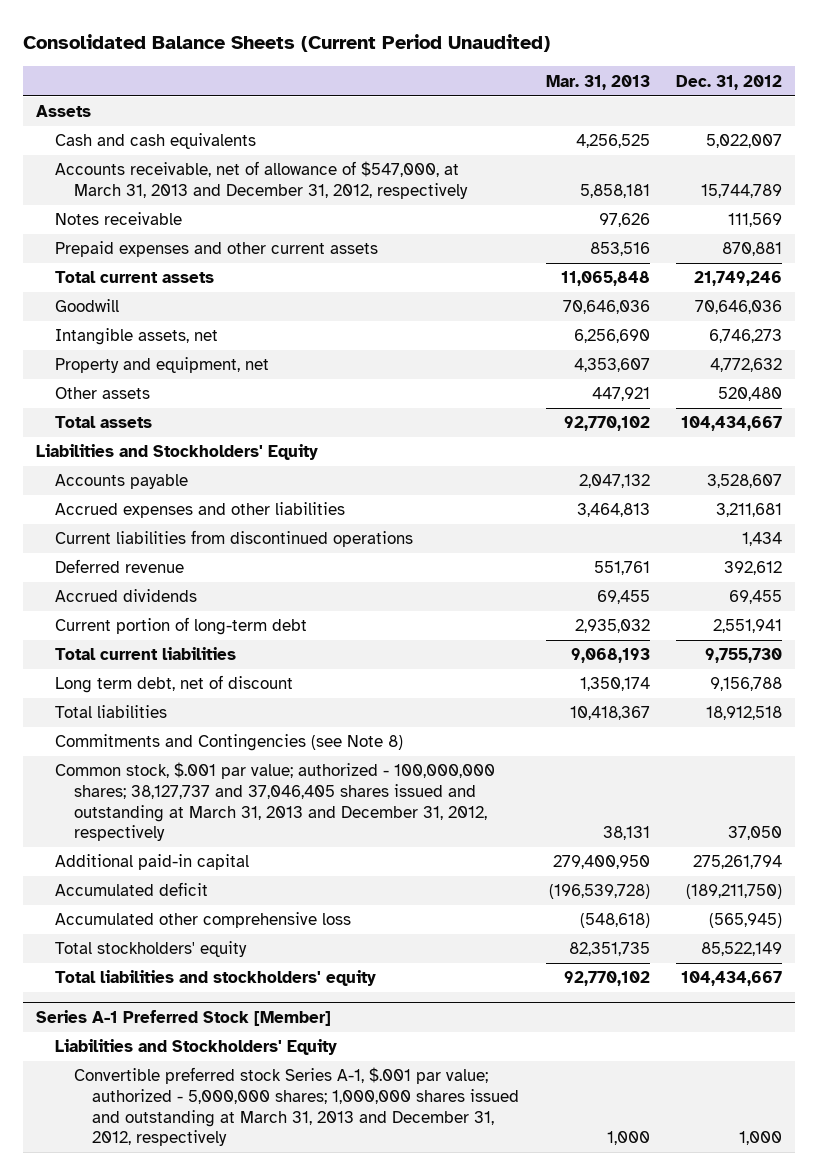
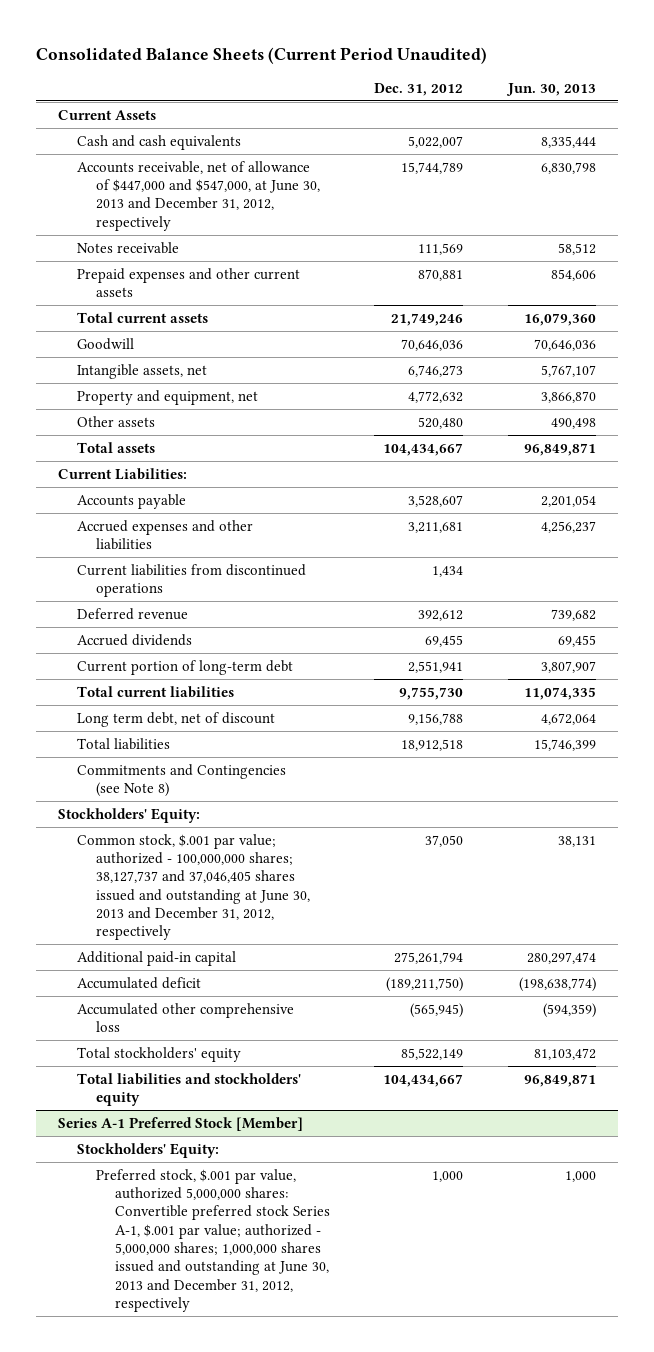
- | Mar. 31, 2013 | Dec. 31, 2012
+ | Dec. 31, 2012 | Jun. 30, 2013
- Assets
+ Current Assets
- Accounts receivable, net of allowance of $547,000, at March 31, 2013 and December 31, 2012, respectively | 5,858,181 | 15,744,789
+ Accounts receivable, net of allowance of $447,000 and $547,000, at June 30, 2013 and December 31, 2012, respectively | 15,744,789 | 6,830,798
- Liabilities and Stockholders' Equity
+ Current Liabilities:
- Common stock, $.001 par value; authorized - 100,000,000 shares; 38,127,737 and 37,046,405 shares issued and outstanding at March 31, 2013 and December 31, 2012, respectively | 38,131 | 37,050
+ Stockholders' Equity:
+ Common stock, $.001 par value; authorized - 100,000,000 shares; 38,127,737 and 37,046,405 shares issued and outstanding at June 30, 2013 and December 31, 2012, respectively | 37,050 | 38,131
@ Series A-1 Preferred Stock [Member]
- Liabilities and Stockholders' Equity
- Convertible preferred stock Series A-1, $.001 par value; authorized - 5,000,000 shares; 1,000,000 shares issued and outstanding at March 31, 2013 and December 31, 2012, respectively | 1,000 | 1,000
+ Stockholders' Equity:
+ Preferred stock, $.001 par value, authorized 5,000,000 shares: Convertible preferred stock Series A-1, $.001 par value; authorized - 5,000,000 shares; 1,000,000 shares issued and outstanding at June 30, 2013 and December 31, 2012, respectively | 1,000 | 1,000

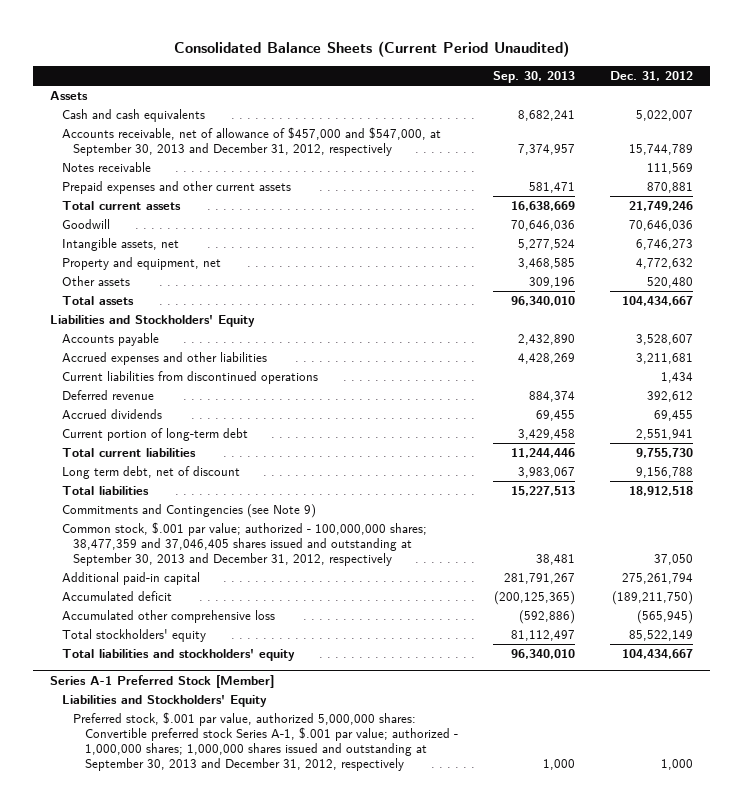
- | Dec. 31, 2012 | Jun. 30, 2013
+ | Sep. 30, 2013 | Dec. 31, 2012
- Current Assets
+ Assets
- Accounts receivable, net of allowance of $447,000 and $547,000, at June 30, 2013 and December 31, 2012, respectively | 15,744,789 | 6,830,798
+ Accounts receivable, net of allowance of $457,000 and $547,000, at September 30, 2013 and December 31, 2012, respectively | 7,374,957 | 15,744,789
- Current Liabilities:
+ Liabilities and Stockholders' Equity
- Commitments and Contingencies (see Note 8)
- Stockholders' Equity:
- Common stock, $.001 par value; authorized - 100,000,000 shares; 38,127,737 and 37,046,405 shares issued and outstanding at June 30, 2013 and December 31, 2012, respectively | 37,050 | 38,131
+ Commitments and Contingencies (see Note 9)
+ Common stock, $.001 par value; authorized - 100,000,000 shares; 38,477,359 and 37,046,405 shares issued and outstanding at September 30, 2013 and December 31, 2012, respectively | 38,481 | 37,050
@ Series A-1 Preferred Stock [Member]
- Stockholders' Equity:
- Preferred stock, $.001 par value, authorized 5,000,000 shares: Convertible preferred stock Series A-1, $.001 par value; authorized - 5,000,000 shares; 1,000,000 shares issued and outstanding at June 30, 2013 and December 31, 2012, respectively | 1,000 | 1,000
+ Liabilities and Stockholders' Equity
+ Preferred stock, $.001 par value, authorized 5,000,000 shares: Convertible preferred stock Series A-1, $.001 par value; authorized - 1,000,000 shares; 1,000,000 shares issued and outstanding at September 30, 2013 and December 31, 2012, respectively | 1,000 | 1,000

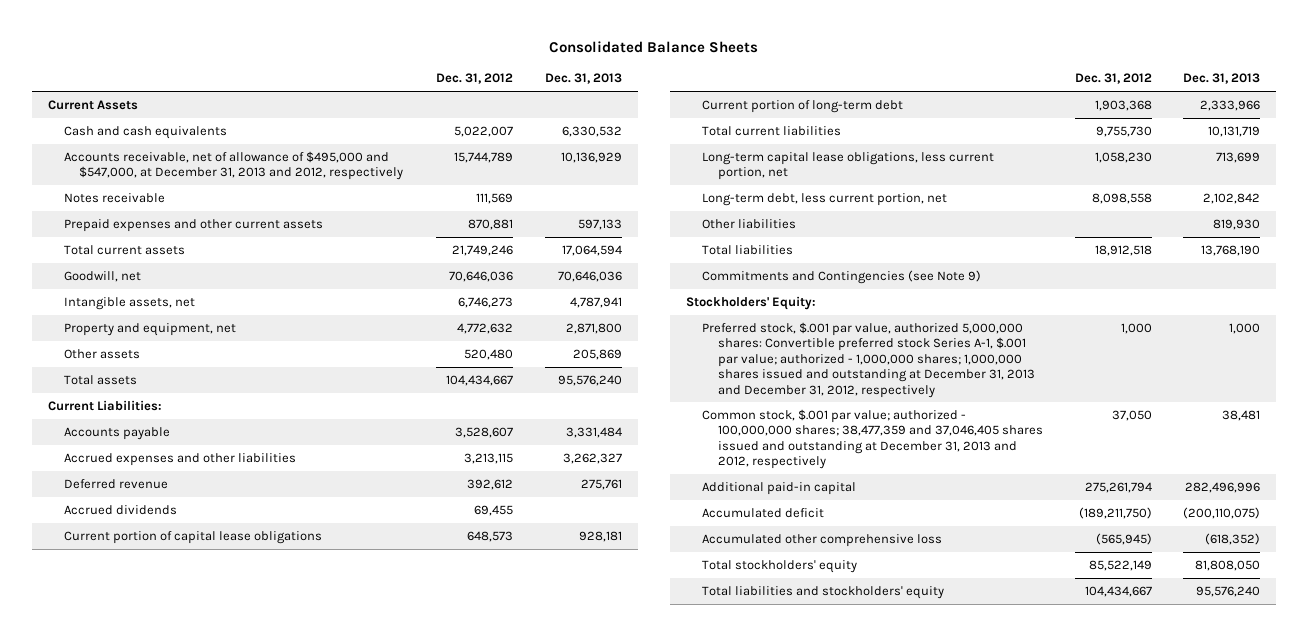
- Consolidated Balance Sheets (Current Period Unaudited)
+ Consolidated Balance Sheets
- | Sep. 30, 2013 | Dec. 31, 2012
+ | Dec. 31, 2012 | Dec. 31, 2013
- Assets
+ Current Assets
- Accounts receivable, net of allowance of $457,000 and $547,000, at September 30, 2013 and December 31, 2012, respectively | 7,374,957 | 15,744,789
+ Accounts receivable, net of allowance of $495,000 and $547,000, at December 31, 2013 and 2012, respectively | 15,744,789 | 10,136,929
- Goodwill | 70,646,036 | 70,646,036
+ Goodwill, net | 70,646,036 | 70,646,036
- Liabilities and Stockholders' Equity
+ Current Liabilities:
- Accrued expenses and other liabilities | 4,428,269 | 3,211,681
- Current liabilities from discontinued operations | | 1,434
+ Accrued expenses and other liabilities | 3,213,115 | 3,262,327
- Current portion of long-term debt | 3,429,458 | 2,551,941
+ Current portion of capital lease obligations | 648,573 | 928,181
+ Current portion of long-term debt | 1,903,368 | 2,333,966
- Long term debt, net of discount | 3,983,067 | 9,156,788
+ Long-term capital lease obligations, less current portion, net | 1,058,230 | 713,699
+ Long-term debt, less current portion, net | 8,098,558 | 2,102,842
+ Other liabilities | | 819,930
- Common stock, $.001 par value; authorized - 100,000,000 shares; 38,477,359 and 37,046,405 shares issued and outstanding at September 30, 2013 and December 31, 2012, respectively | 38,481 | 37,050
+ Stockholders' Equity:
+ Preferred stock, $.001 par value, authorized 5,000,000 shares: Convertible preferred stock Series A-1, $.001 par value; authorized - 1,000,000 shares; 1,000,000 shares issued and outstanding at December 31, 2013 and December 31, 2012, respectively | 1,000 | 1,000
+ Common stock, $.001 par value; authorized - 100,000,000 shares; 38,477,359 and 37,046,405 shares issued and outstanding at December 31, 2013 and 2012, respectively | 37,050 | 38,481
- Series A-1 Preferred Stock [Member]
- Liabilities and Stockholders' Equity
- Preferred stock, $.001 par value, authorized 5,000,000 shares: Convertible preferred stock Series A-1, $.001 par value; authorized - 1,000,000 shares; 1,000,000 shares issued and outstanding at September 30, 2013 and December 31, 2012, respectively | 1,000 | 1,000

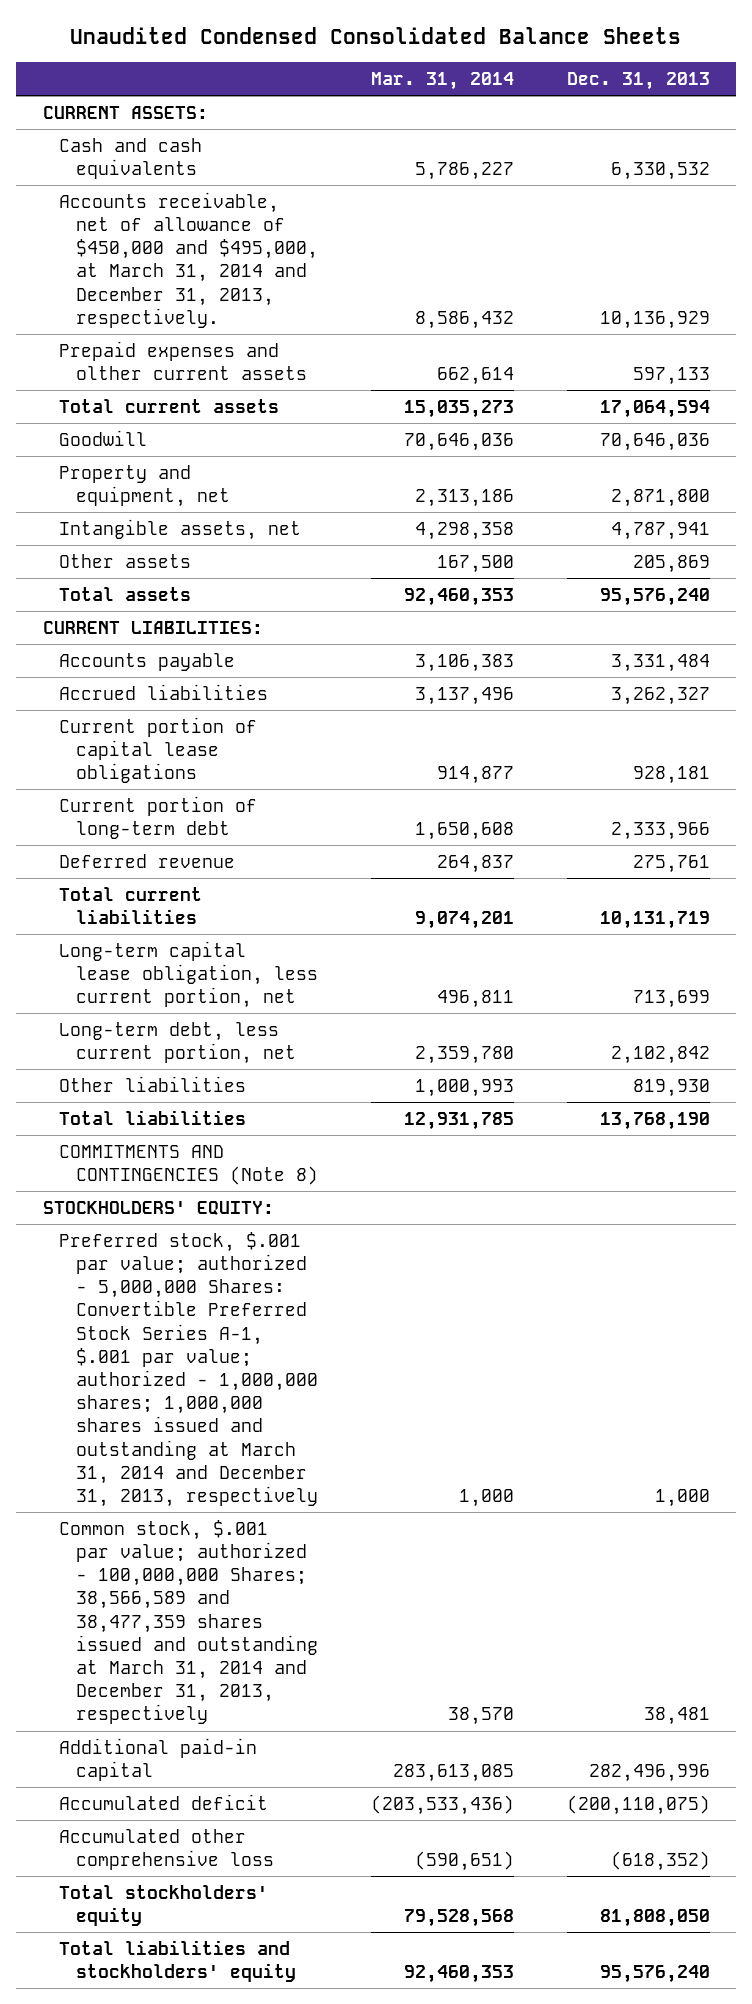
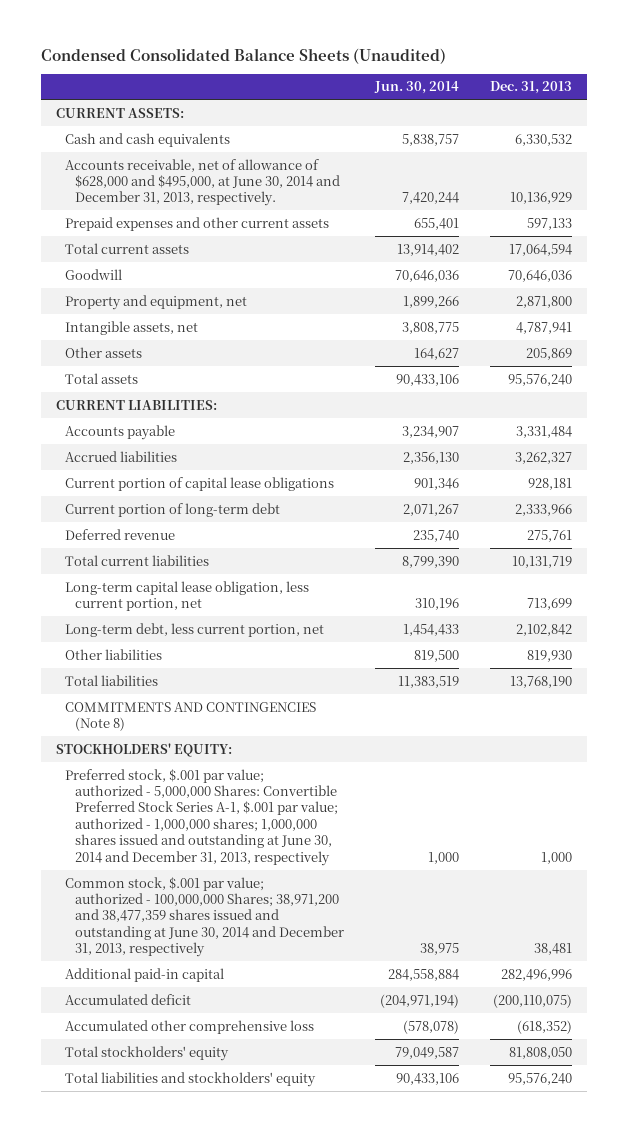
- Unaudited Condensed Consolidated Balance Sheets
+ Condensed Consolidated Balance Sheets (Unaudited)
- | Mar. 31, 2014 | Dec. 31, 2013
+ | Jun. 30, 2014 | Dec. 31, 2013
- Accounts receivable, net of allowance of $450,000 and $495,000, at March 31, 2014 and December 31, 2013, respectively. | 8,586,432 | 10,136,929
- Prepaid expenses and olther current assets | 662,614 | 597,133
+ Accounts receivable, net of allowance of $628,000 and $495,000, at June 30, 2014 and December 31, 2013, respectively. | 7,420,244 | 10,136,929
+ Prepaid expenses and other current assets | 655,401 | 597,133
- Preferred stock, $.001 par value; authorized - 5,000,000 Shares: Convertible Preferred Stock Series A-1, $.001 par value; authorized - 1,000,000 shares; 1,000,000 shares issued and outstanding at March 31, 2014 and December 31, 2013, respectively | 1,000 | 1,000
- Common stock, $.001 par value; authorized - 100,000,000 Shares; 38,566,589 and 38,477,359 shares issued and outstanding at March 31, 2014 and December 31, 2013, respectively | 38,570 | 38,481
+ Preferred stock, $.001 par value; authorized - 5,000,000 Shares: Convertible Preferred Stock Series A-1, $.001 par value; authorized - 1,000,000 shares; 1,000,000 shares issued and outstanding at June 30, 2014 and December 31, 2013, respectively | 1,000 | 1,000
+ Common stock, $.001 par value; authorized - 100,000,000 Shares; 38,971,200 and 38,477,359 shares issued and outstanding at June 30, 2014 and December 31, 2013, respectively | 38,975 | 38,481

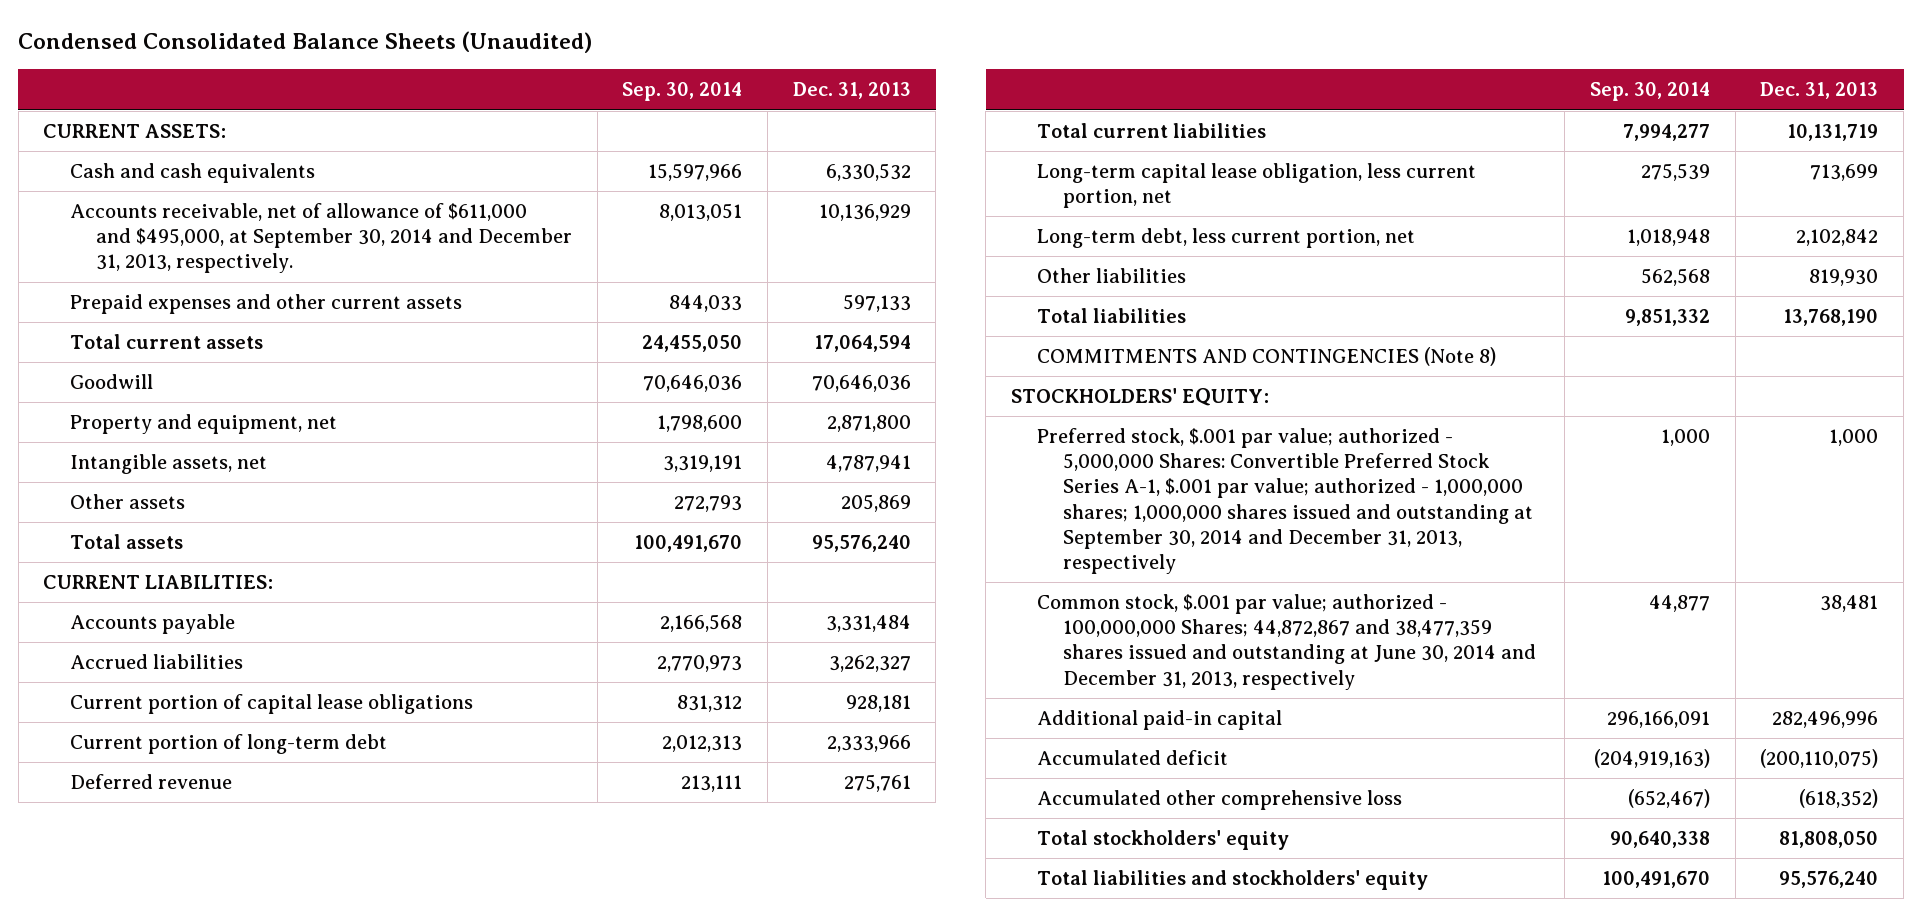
- | Jun. 30, 2014 | Dec. 31, 2013
+ | Sep. 30, 2014 | Dec. 31, 2013
- Accounts receivable, net of allowance of $628,000 and $495,000, at June 30, 2014 and December 31, 2013, respectively. | 7,420,244 | 10,136,929
+ Accounts receivable, net of allowance of $611,000 and $495,000, at September 30, 2014 and December 31, 2013, respectively. | 8,013,051 | 10,136,929
- Preferred stock, $.001 par value; authorized - 5,000,000 Shares: Convertible Preferred Stock Series A-1, $.001 par value; authorized - 1,000,000 shares; 1,000,000 shares issued and outstanding at June 30, 2014 and December 31, 2013, respectively | 1,000 | 1,000
- Common stock, $.001 par value; authorized - 100,000,000 Shares; 38,971,200 and 38,477,359 shares issued and outstanding at June 30, 2014 and December 31, 2013, respectively | 38,975 | 38,481
+ Preferred stock, $.001 par value; authorized - 5,000,000 Shares: Convertible Preferred Stock Series A-1, $.001 par value; authorized - 1,000,000 shares; 1,000,000 shares issued and outstanding at September 30, 2014 and December 31, 2013, respectively | 1,000 | 1,000
+ Common stock, $.001 par value; authorized - 100,000,000 Shares; 44,872,867 and 38,477,359 shares issued and outstanding at June 30, 2014 and December 31, 2013, respectively | 44,877 | 38,481

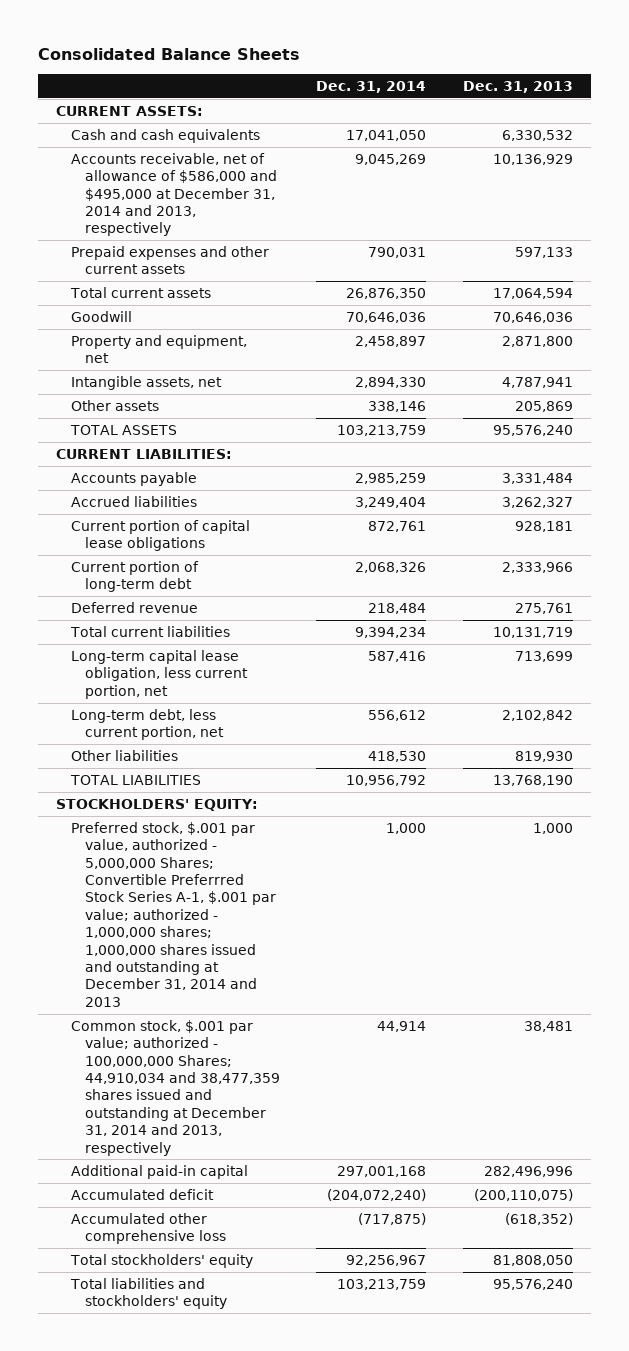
- Condensed Consolidated Balance Sheets (Unaudited)
+ Consolidated Balance Sheets
- | Sep. 30, 2014 | Dec. 31, 2013
+ | Dec. 31, 2014 | Dec. 31, 2013
- Accounts receivable, net of allowance of $611,000 and $495,000, at September 30, 2014 and December 31, 2013, respectively. | 8,013,051 | 10,136,929
+ Accounts receivable, net of allowance of $586,000 and $495,000 at December 31, 2014 and 2013, respectively | 9,045,269 | 10,136,929
- Total assets | 100,491,670 | 95,576,240
+ TOTAL ASSETS | 103,213,759 | 95,576,240
- Total liabilities | 9,851,332 | 13,768,190
- COMMITMENTS AND CONTINGENCIES (Note 8)
+ TOTAL LIABILITIES | 10,956,792 | 13,768,190
- Preferred stock, $.001 par value; authorized - 5,000,000 Shares: Convertible Preferred Stock Series A-1, $.001 par value; authorized - 1,000,000 shares; 1,000,000 shares issued and outstanding at September 30, 2014 and December 31, 2013, respectively | 1,000 | 1,000
- Common stock, $.001 par value; authorized - 100,000,000 Shares; 44,872,867 and 38,477,359 shares issued and outstanding at June 30, 2014 and December 31, 2013, respectively | 44,877 | 38,481
+ Preferred stock, $.001 par value, authorized - 5,000,000 Shares; Convertible Preferrred Stock Series A-1, $.001 par value; authorized - 1,000,000 shares; 1,000,000 shares issued and outstanding at December 31, 2014 and 2013 | 1,000 | 1,000
+ Common stock, $.001 par value; authorized - 100,000,000 Shares; 44,910,034 and 38,477,359 shares issued and outstanding at December 31, 2014 and 2013, respectively | 44,914 | 38,481

